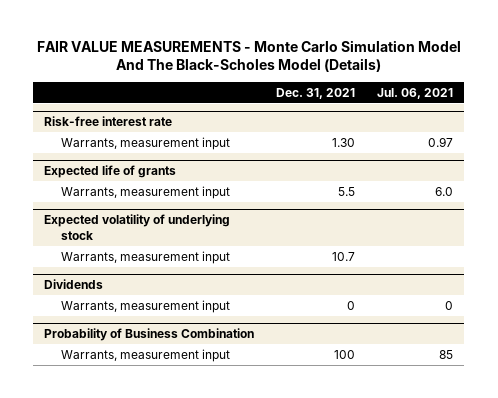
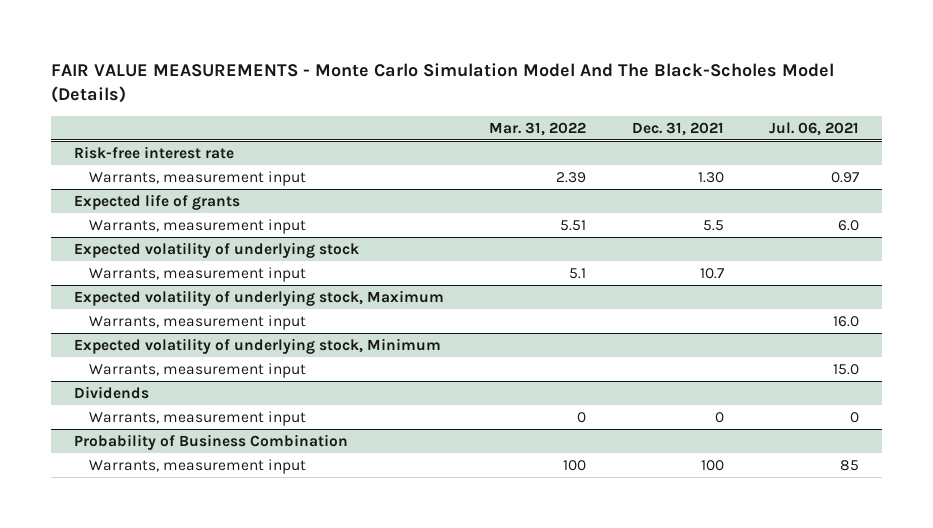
- | Dec. 31, 2021 | Jul. 06, 2021
+ | Mar. 31, 2022 | Dec. 31, 2021 | Jul. 06, 2021
+ Expected volatility of underlying stock, Maximum
+ Warrants, measurement input | | | 16.0
+ Expected volatility of underlying stock, Minimum
+ Warrants, measurement input | | | 15.0

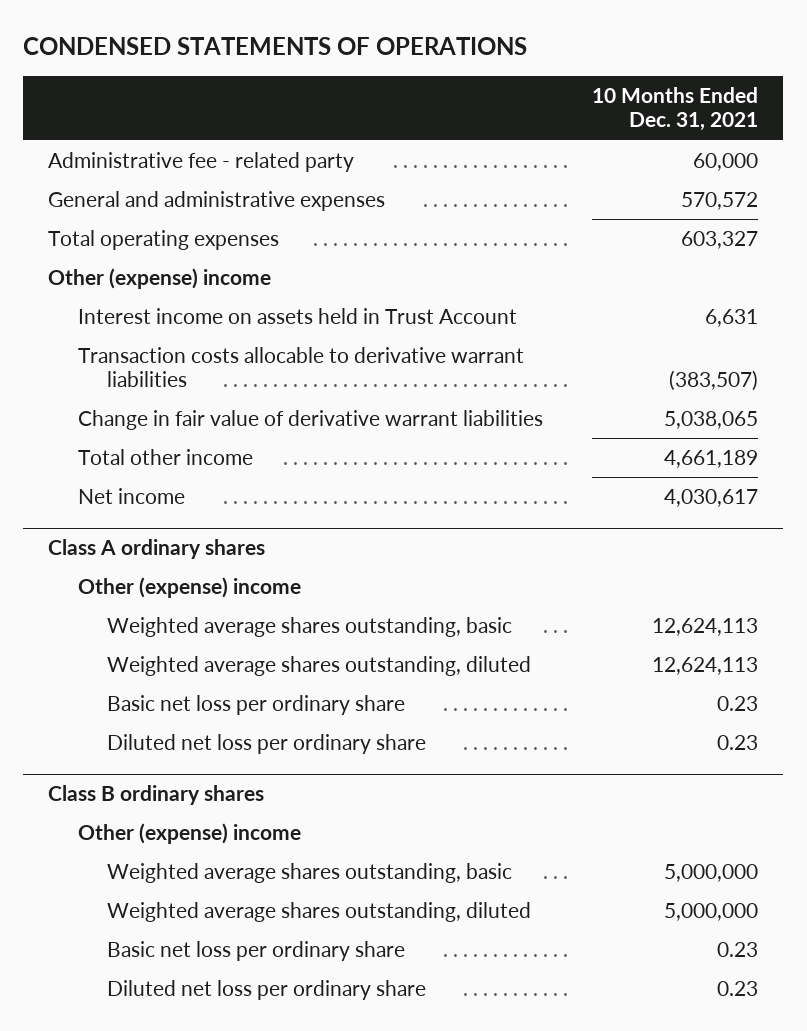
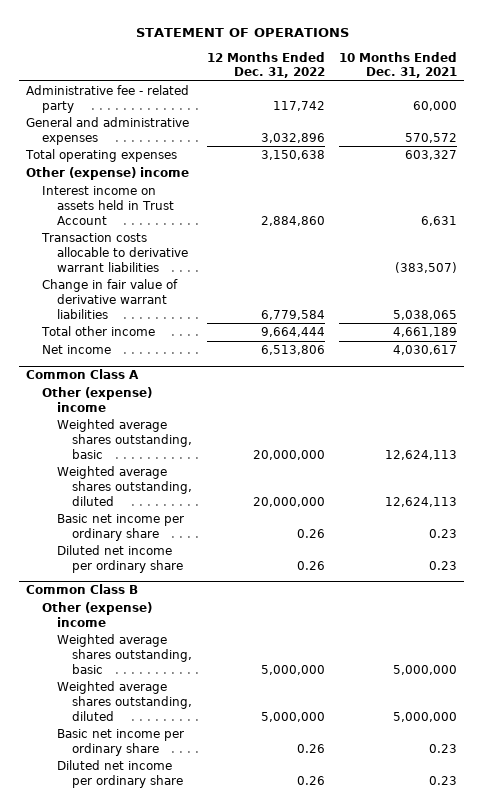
- CONDENSED STATEMENTS OF OPERATIONS
+ STATEMENT OF OPERATIONS
- | 10 Months Ended Dec. 31, 2021
+ | 12 Months Ended Dec. 31, 2022 | 10 Months Ended Dec. 31, 2021
- Class A ordinary shares
+ Common Class A
- Basic net loss per ordinary share | 0.23
- Diluted net loss per ordinary share | 0.23
- Class B ordinary shares
+ Basic net income per ordinary share | 0.26 | 0.23
+ Diluted net income per ordinary share | 0.26 | 0.23
+ Common Class B
- Basic net loss per ordinary share | 0.23
- Diluted net loss per ordinary share | 0.23
+ Basic net income per ordinary share | 0.26 | 0.23
+ Diluted net income per ordinary share | 0.26 | 0.23

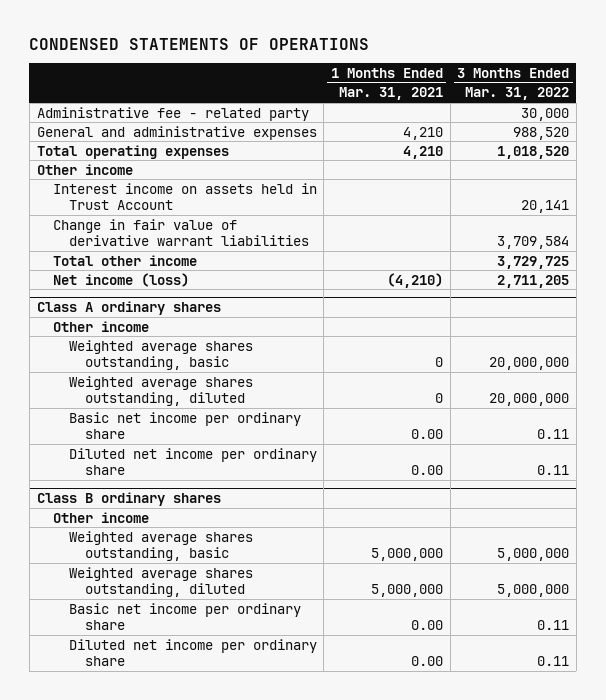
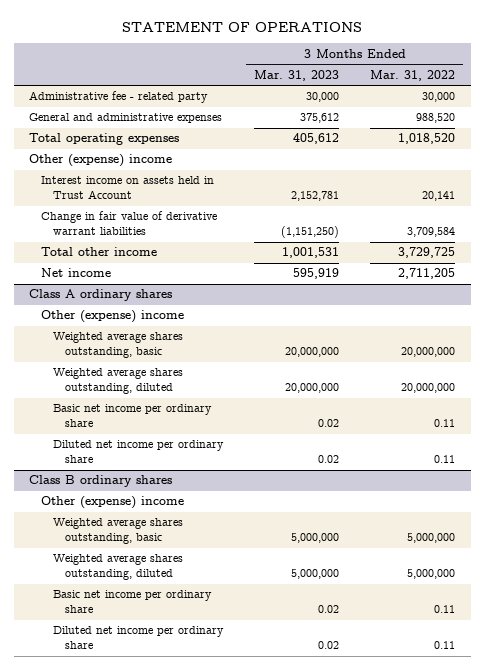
- CONDENSED STATEMENTS OF OPERATIONS
+ STATEMENT OF OPERATIONS
- | 1 Months Ended Mar. 31, 2021 | 3 Months Ended Mar. 31, 2022
+ | 3 Months Ended Mar. 31, 2023 | 3 Months Ended Mar. 31, 2022
- Other income
+ Other (expense) income
- Net income (loss) | (4,210) | 2,711,205
+ Net income | 595,919 | 2,711,205
@ Class A ordinary shares
- Other income
+ Other (expense) income
@ Class B ordinary shares
- Other income
+ Other (expense) income

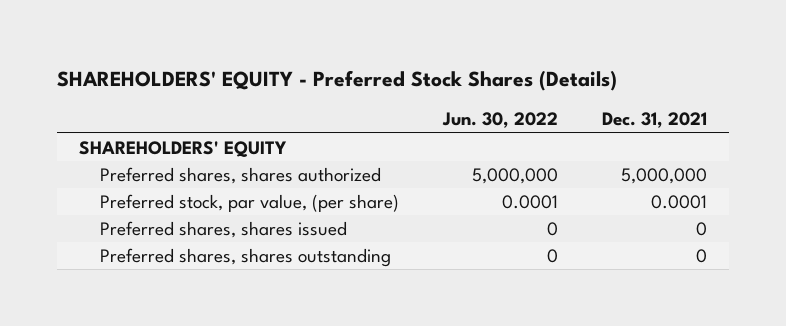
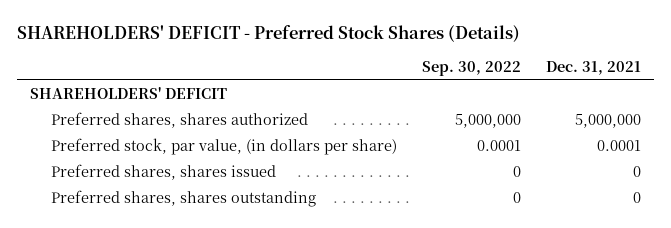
- SHAREHOLDERS' EQUITY - Preferred Stock Shares (Details)
+ SHAREHOLDERS' DEFICIT - Preferred Stock Shares (Details)
- | Jun. 30, 2022 | Dec. 31, 2021
+ | Sep. 30, 2022 | Dec. 31, 2021
- SHAREHOLDERS' EQUITY
+ SHAREHOLDERS' DEFICIT
- Preferred stock, par value, (per share) | 0.0001 | 0.0001
+ Preferred stock, par value, (in dollars per share) | 0.0001 | 0.0001

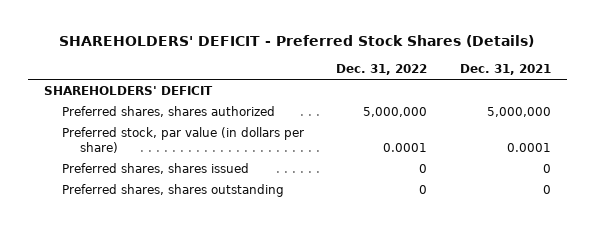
- | Sep. 30, 2022 | Dec. 31, 2021
+ | Dec. 31, 2022 | Dec. 31, 2021
- Preferred stock, par value, (in dollars per share) | 0.0001 | 0.0001
+ Preferred stock, par value (in dollars per share) | 0.0001 | 0.0001

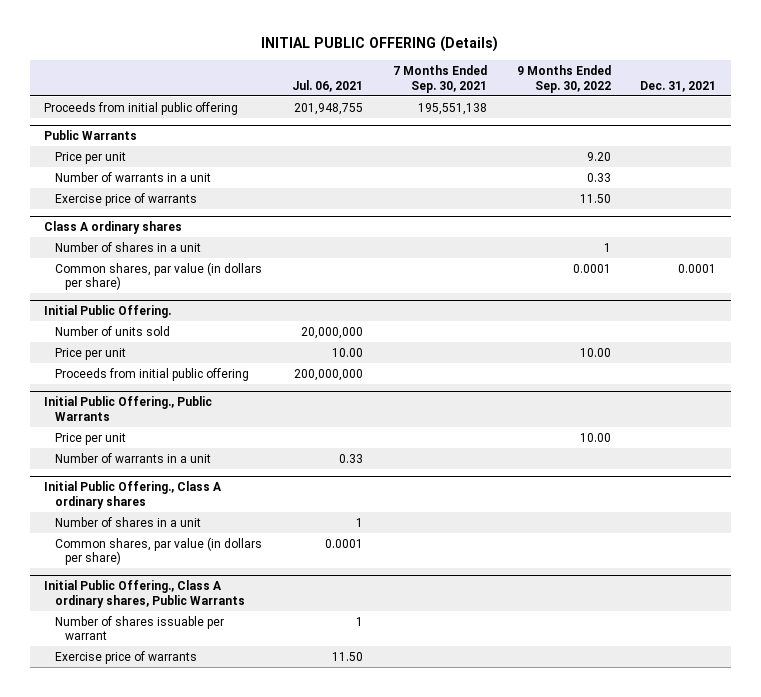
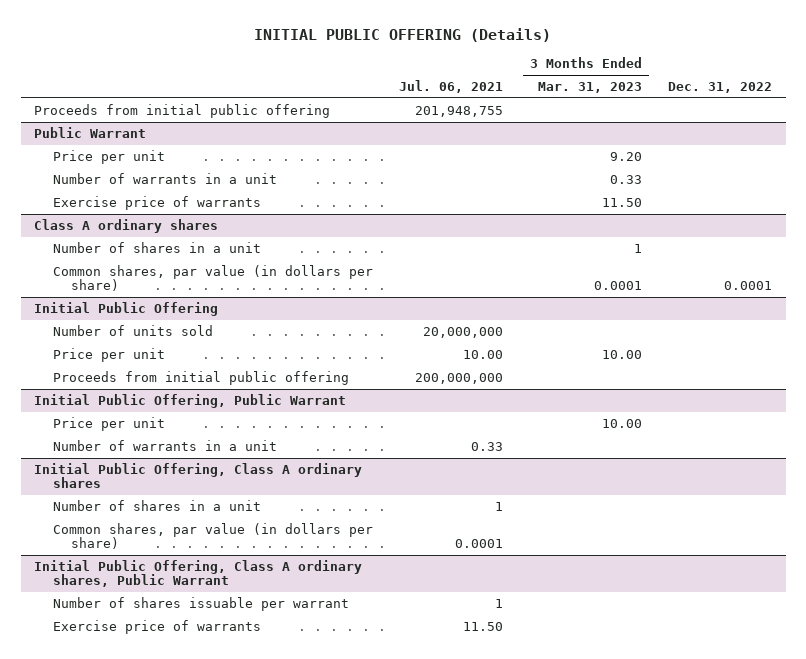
- | Jul. 06, 2021 | 7 Months Ended Sep. 30, 2021 | 9 Months Ended Sep. 30, 2022 | Dec. 31, 2021
+ | Jul. 06, 2021 | 3 Months Ended Mar. 31, 2023 | Dec. 31, 2022
- Public Warrants
+ Public Warrant
- Initial Public Offering.
+ Initial Public Offering
- Initial Public Offering., Public Warrants
+ Initial Public Offering, Public Warrant
- Initial Public Offering., Class A ordinary shares
+ Initial Public Offering, Class A ordinary shares
- Initial Public Offering., Class A ordinary shares, Public Warrants
+ Initial Public Offering, Class A ordinary shares, Public Warrant

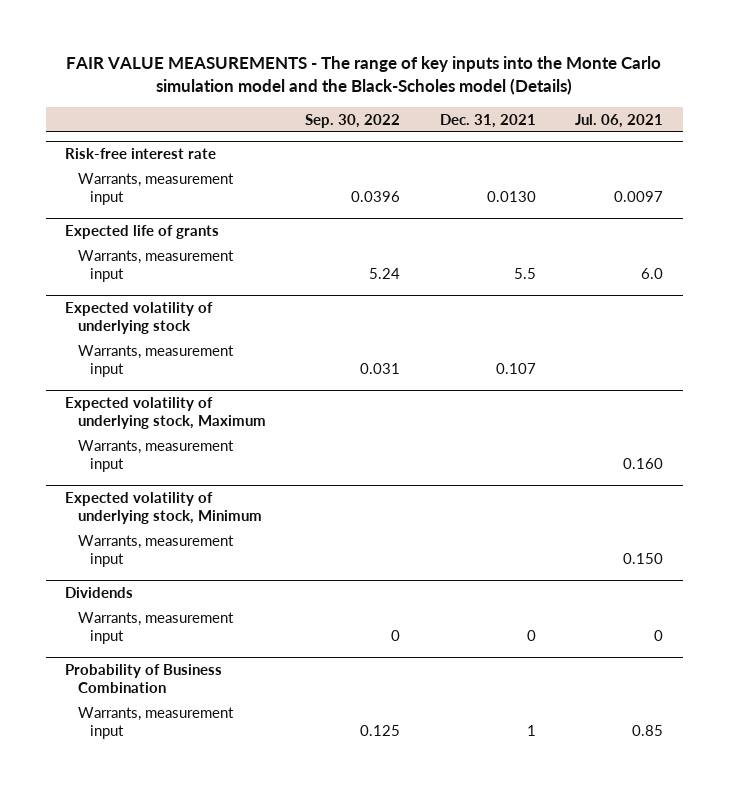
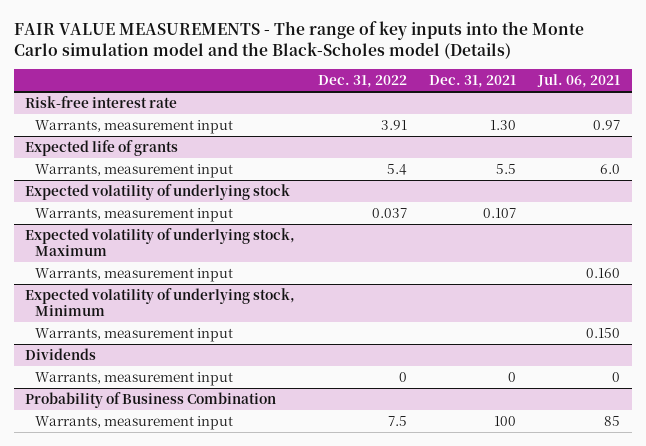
- | Sep. 30, 2022 | Dec. 31, 2021 | Jul. 06, 2021
+ | Dec. 31, 2022 | Dec. 31, 2021 | Jul. 06, 2021
@ Risk-free interest rate
- Warrants, measurement input | 0.0396 | 0.0130 | 0.0097
+ Warrants, measurement input | 3.91 | 1.30 | 0.97
@ Probability of Business Combination
- Warrants, measurement input | 0.125 | 1 | 0.85
+ Warrants, measurement input | 7.5 | 100 | 85

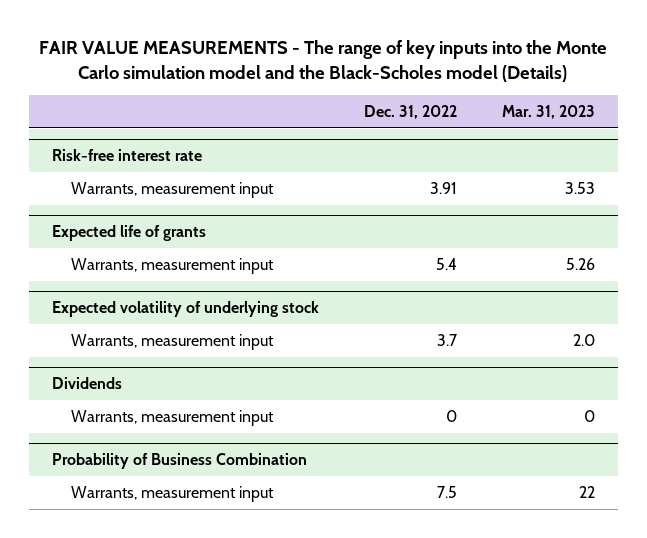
- | Dec. 31, 2022 | Dec. 31, 2021 | Jul. 06, 2021
+ | Dec. 31, 2022 | Mar. 31, 2023
@ Expected volatility of underlying stock
- Warrants, measurement input | 0.037 | 0.107 |
- Expected volatility of underlying stock, Maximum
- Warrants, measurement input | | | 0.160
- Expected volatility of underlying stock, Minimum
- Warrants, measurement input | | | 0.150
@ Expected volatility of underlying stock
+ Warrants, measurement input | 3.7 | 2.0

